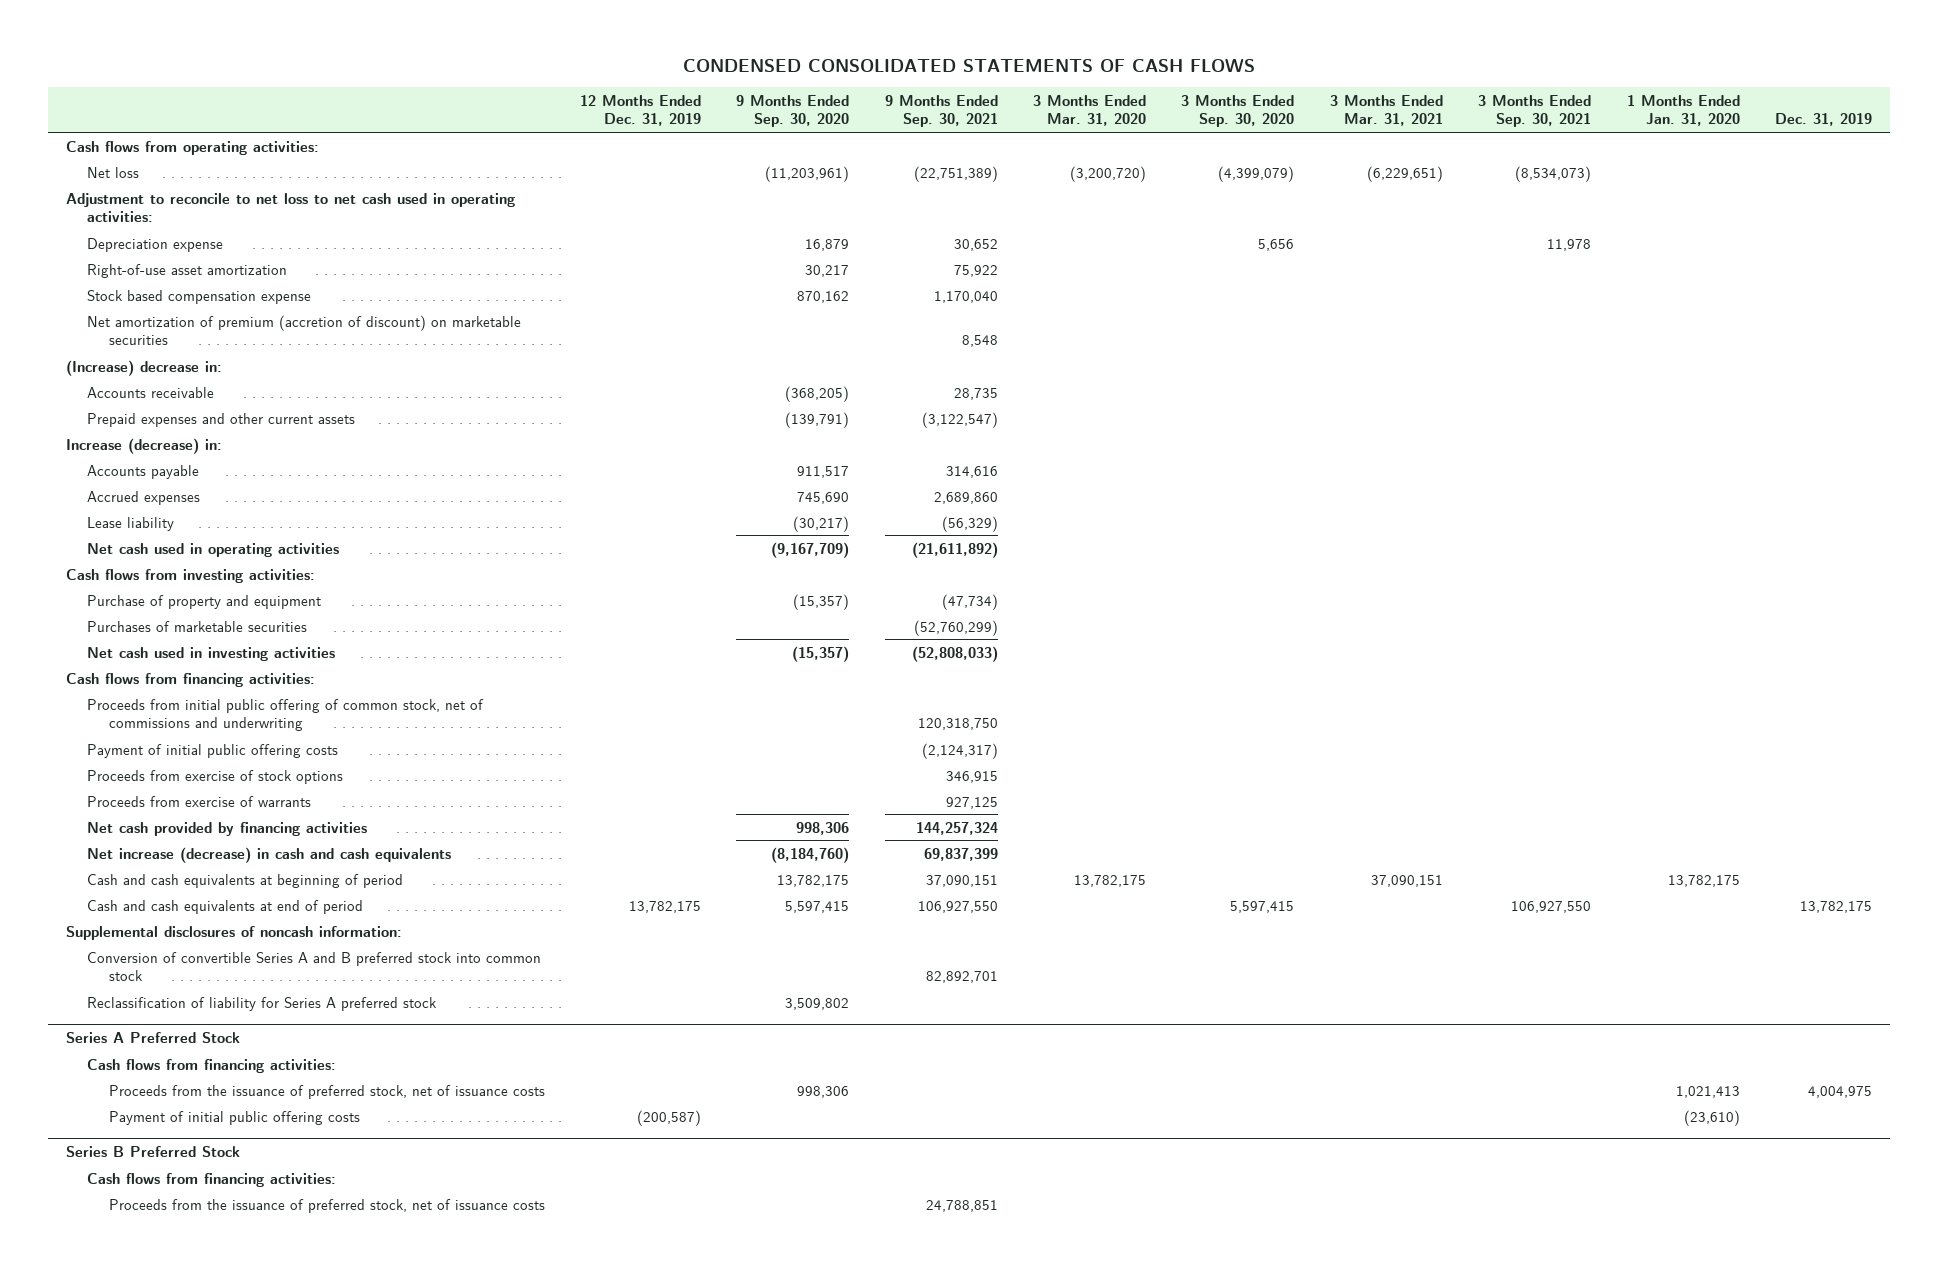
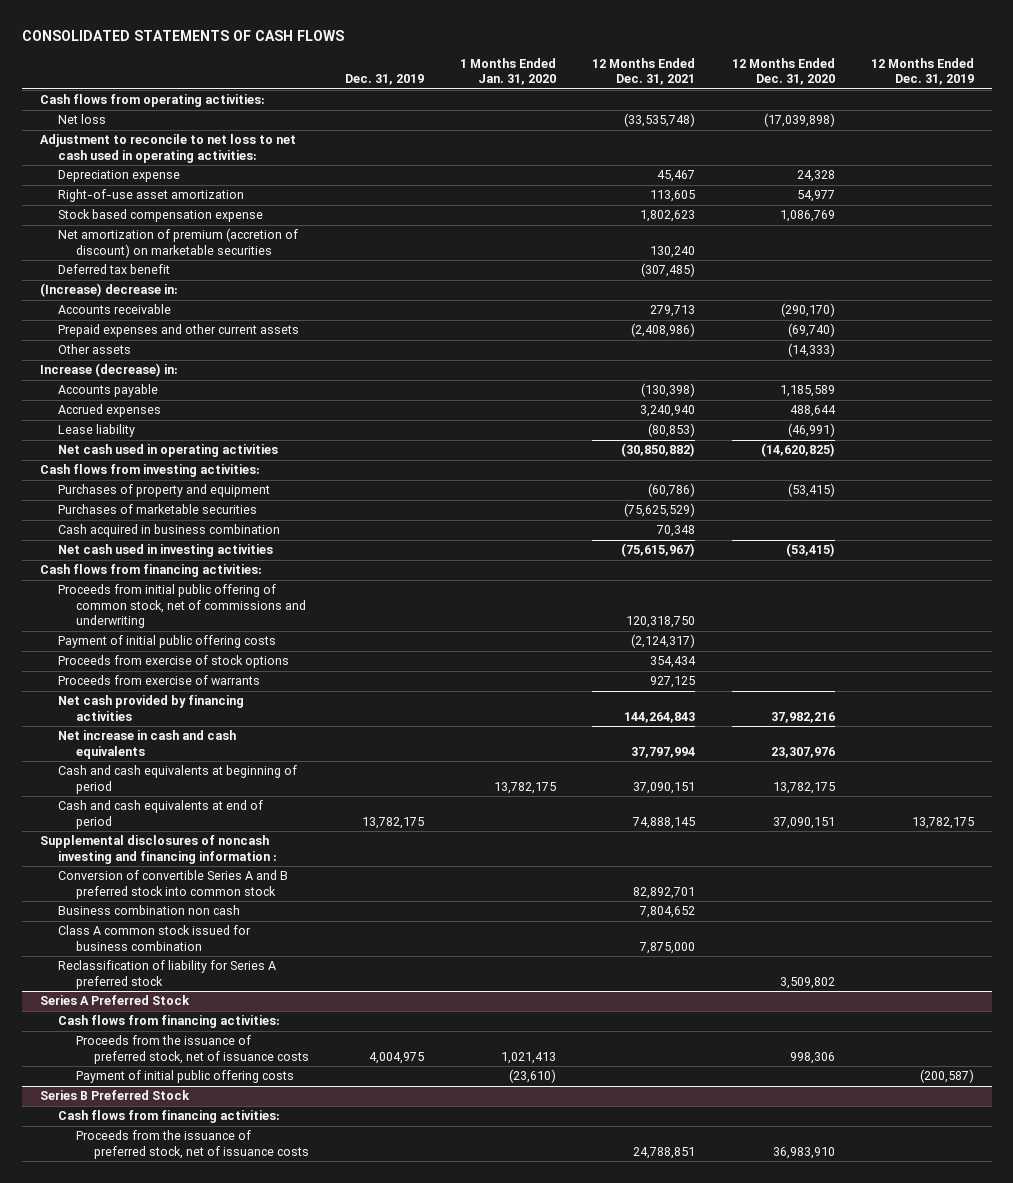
- CONDENSED CONSOLIDATED STATEMENTS OF CASH FLOWS
+ CONSOLIDATED STATEMENTS OF CASH FLOWS
- | 12 Months Ended Dec. 31, 2019 | 9 Months Ended Sep. 30, 2020 | 9 Months Ended Sep. 30, 2021 | 3 Months Ended Mar. 31, 2020 | 3 Months Ended Sep. 30, 2020 | 3 Months Ended Mar. 31, 2021 | 3 Months Ended Sep. 30, 2021 | 1 Months Ended Jan. 31, 2020 | Dec. 31, 2019
+ | Dec. 31, 2019 | 1 Months Ended Jan. 31, 2020 | 12 Months Ended Dec. 31, 2021 | 12 Months Ended Dec. 31, 2020 | 12 Months Ended Dec. 31, 2019
+ Deferred tax benefit | | | (307,485) | |
+ Other assets | | | | (14,333) |
- Purchase of property and equipment | | (15,357) | (47,734) | | | | | |
+ Purchases of property and equipment | | | (60,786) | (53,415) |
+ Cash acquired in business combination | | | 70,348 | |
- Net increase (decrease) in cash and cash equivalents | | (8,184,760) | 69,837,399 | | | | | |
+ Net increase in cash and cash equivalents | | | 37,797,994 | 23,307,976 |
- Supplemental disclosures of noncash information:
+ Supplemental disclosures of noncash investing and financing information :
+ Business combination non cash | | | 7,804,652 | |
+ Class A common stock issued for business combination | | | 7,875,000 | |

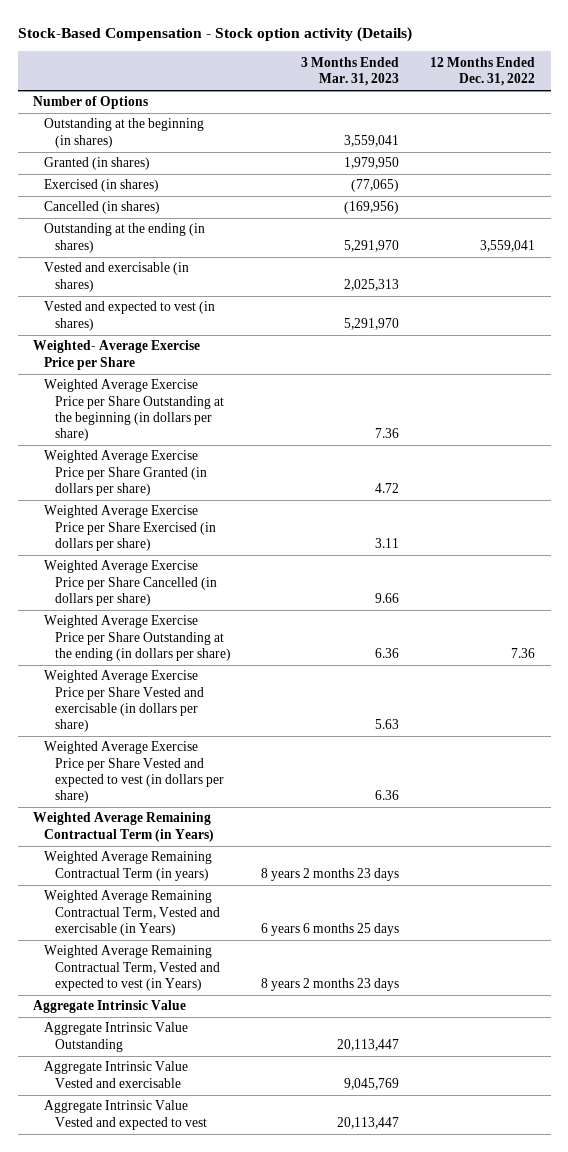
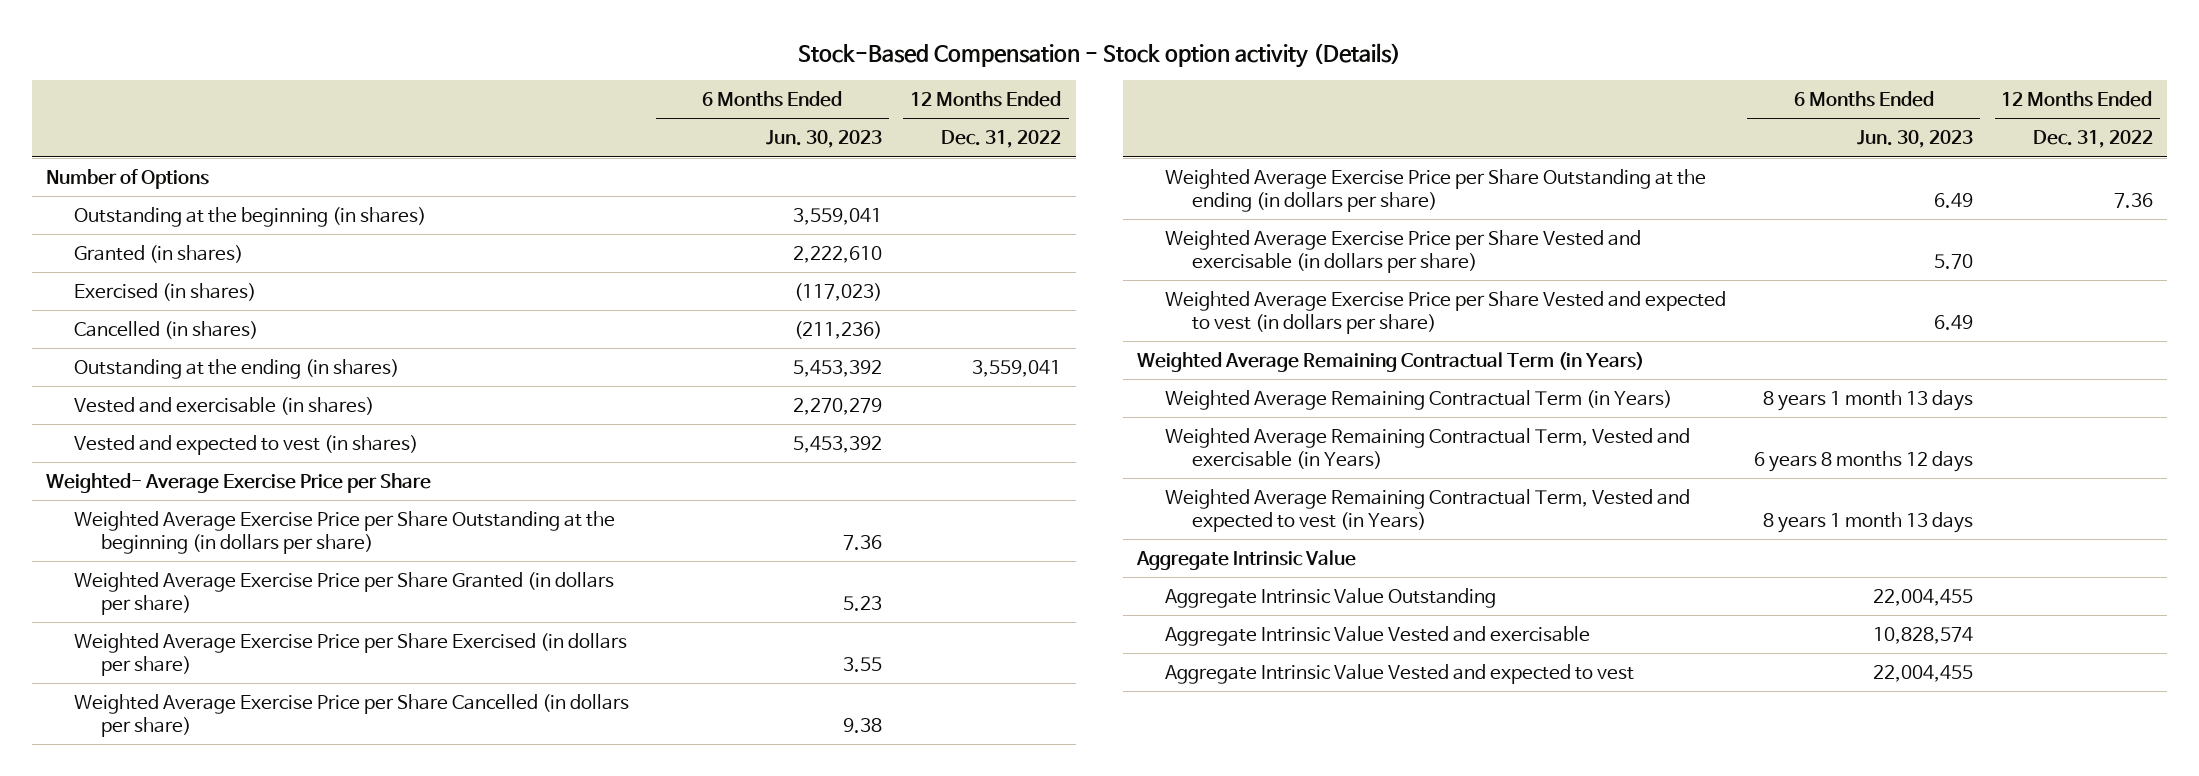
- | 3 Months Ended Mar. 31, 2023 | 12 Months Ended Dec. 31, 2022
+ | 6 Months Ended Jun. 30, 2023 | 12 Months Ended Dec. 31, 2022
- Weighted Average Remaining Contractual Term (in years) | 8 years 2 months 23 days |
+ Weighted Average Remaining Contractual Term (in Years) | 8 years 1 month 13 days |

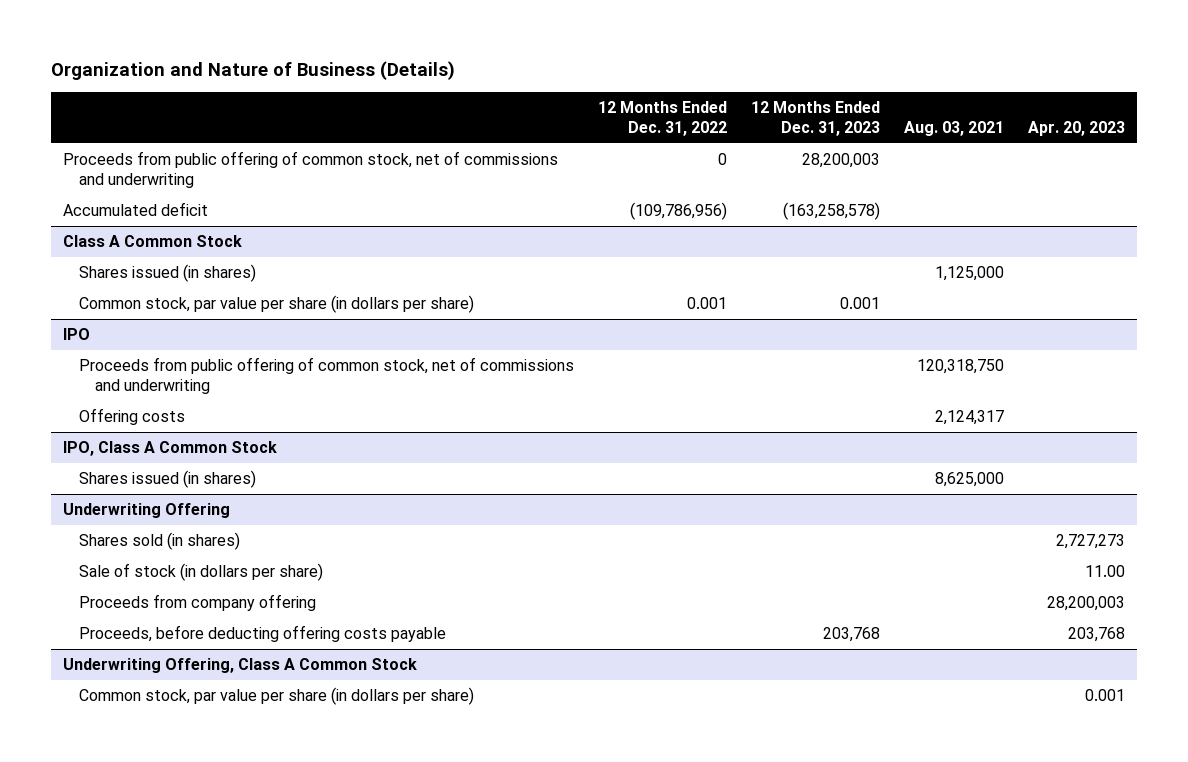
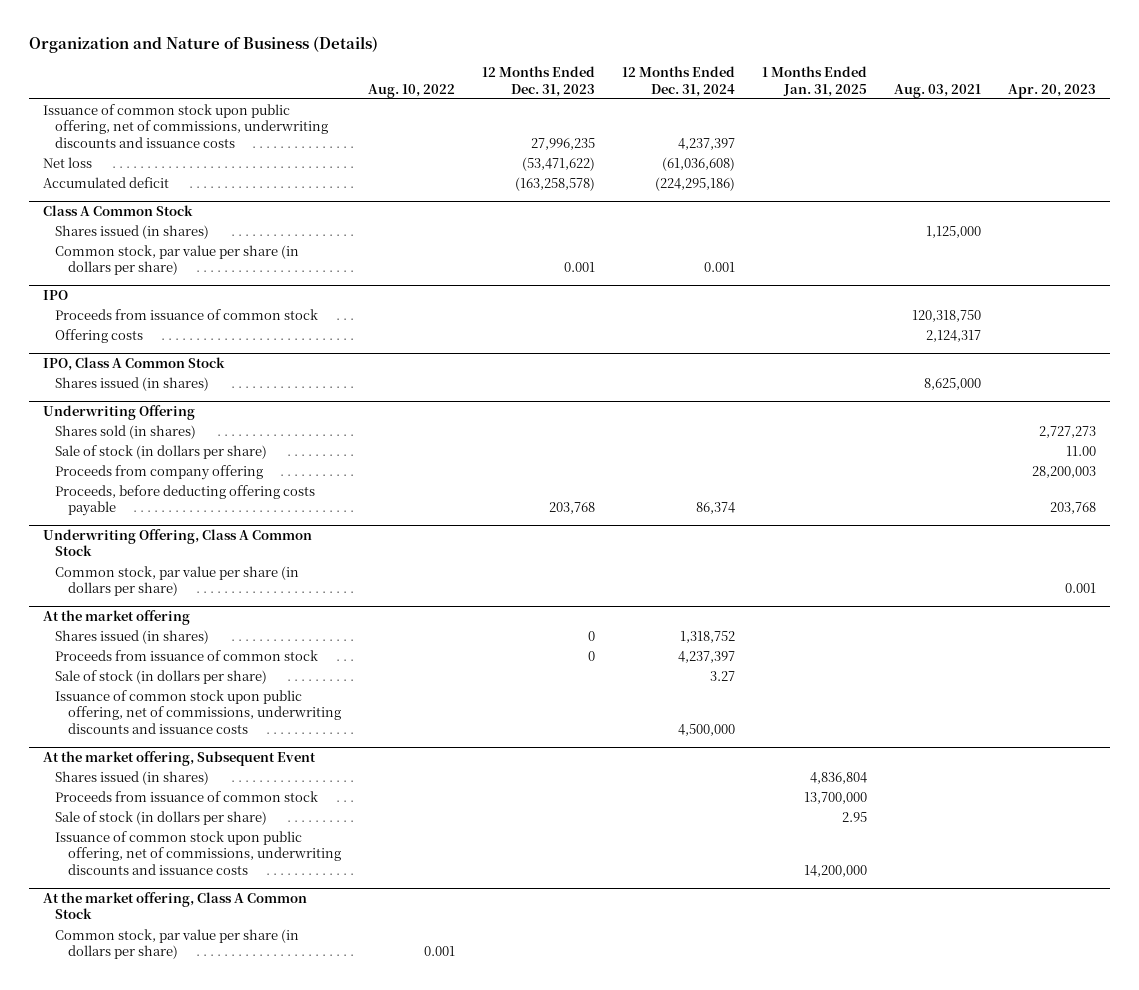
- | 12 Months Ended Dec. 31, 2022 | 12 Months Ended Dec. 31, 2023 | Aug. 03, 2021 | Apr. 20, 2023
+ | Aug. 10, 2022 | 12 Months Ended Dec. 31, 2023 | 12 Months Ended Dec. 31, 2024 | 1 Months Ended Jan. 31, 2025 | Aug. 03, 2021 | Apr. 20, 2023
- Proceeds from public offering of common stock, net of commissions and underwriting | 0 | 28,200,003 | |
+ Issuance of common stock upon public offering, net of commissions, underwriting discounts and issuance costs | | 27,996,235 | 4,237,397 | | |
+ Net loss | | (53,471,622) | (61,036,608) | | |
@ IPO
- Proceeds from public offering of common stock, net of commissions and underwriting | | | 120,318,750 |
+ Proceeds from issuance of common stock | | | | | 120,318,750 |
+ At the market offering
+ Shares issued (in shares) | | 0 | 1,318,752 | | |
+ Proceeds from issuance of common stock | | 0 | 4,237,397 | | |
+ Sale of stock (in dollars per share) | | | 3.27 | | |
+ Issuance of common stock upon public offering, net of commissions, underwriting discounts and issuance costs | | | 4,500,000 | | |
+ At the market offering, Subsequent Event
+ Shares issued (in shares) | | | | 4,836,804 | |
+ Proceeds from issuance of common stock | | | | 13,700,000 | |
+ Sale of stock (in dollars per share) | | | | 2.95 | |
+ Issuance of common stock upon public offering, net of commissions, underwriting discounts and issuance costs | | | | 14,200,000 | |
+ At the market offering, Class A Common Stock
+ Common stock, par value per share (in dollars per share) | 0.001 | | | | |

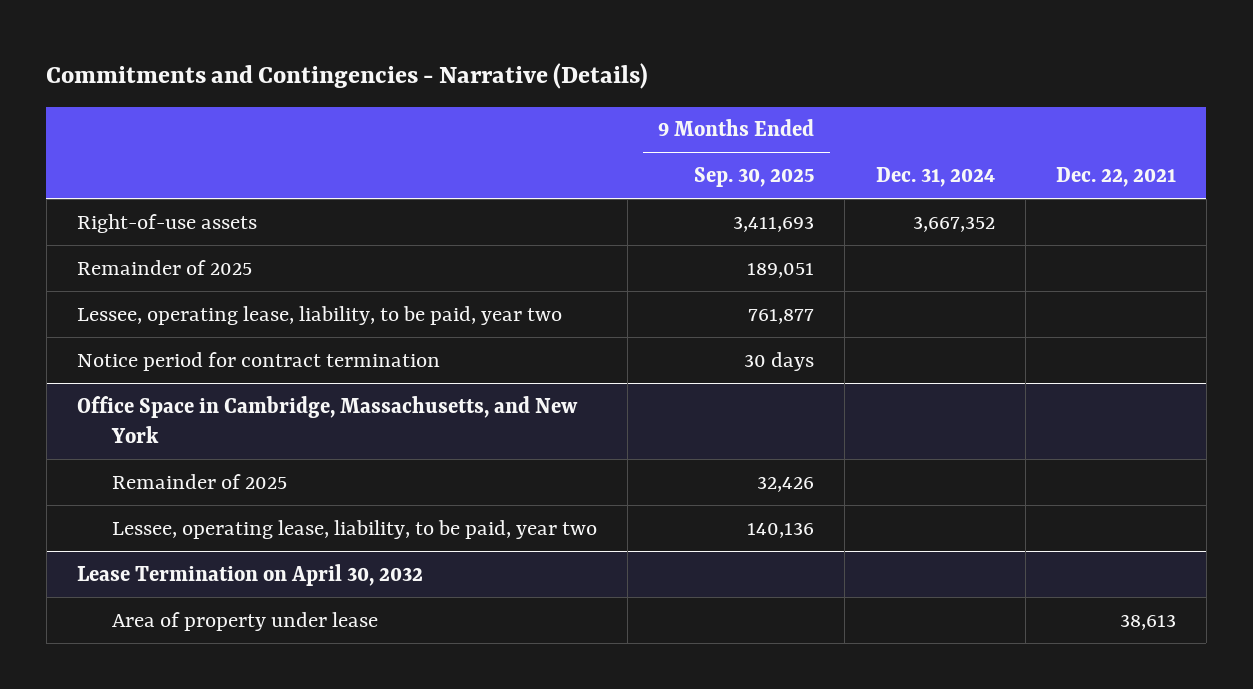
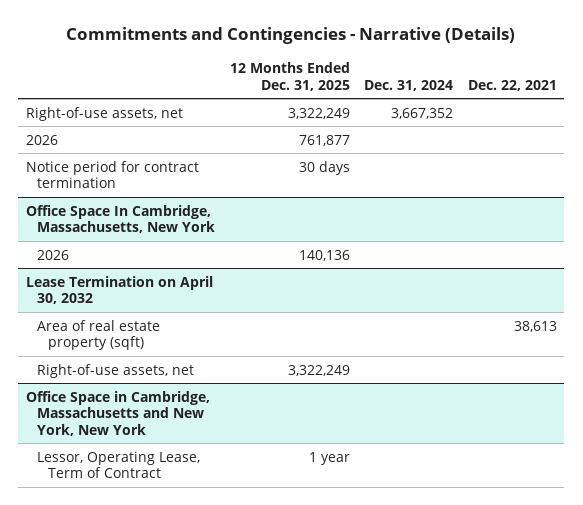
- | 9 Months Ended Sep. 30, 2025 | Dec. 31, 2024 | Dec. 22, 2021
+ | 12 Months Ended Dec. 31, 2025 | Dec. 31, 2024 | Dec. 22, 2021
- Right-of-use assets | 3,411,693 | 3,667,352 |
- Remainder of 2025 | 189,051 | |
- Lessee, operating lease, liability, to be paid, year two | 761,877 | |
+ Right-of-use assets, net | 3,322,249 | 3,667,352 |
+ 2026 | 761,877 | |
- Office Space in Cambridge, Massachusetts, and New York
- Remainder of 2025 | 32,426 | |
- Lessee, operating lease, liability, to be paid, year two | 140,136 | |
+ Office Space In Cambridge, Massachusetts, New York
+ 2026 | 140,136 | |
@ Lease Termination on April 30, 2032
- Area of property under lease | | | 38,613
+ Area of real estate property (sqft) | | | 38,613
+ Right-of-use assets, net | 3,322,249 | |
+ Office Space in Cambridge, Massachusetts and New York, New York
+ Lessor, Operating Lease, Term of Contract | 1 year | |

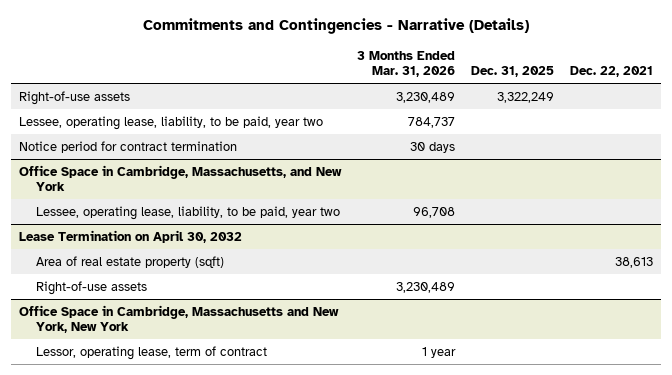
- | 12 Months Ended Dec. 31, 2025 | Dec. 31, 2024 | Dec. 22, 2021
+ | 3 Months Ended Mar. 31, 2026 | Dec. 31, 2025 | Dec. 22, 2021
- Right-of-use assets, net | 3,322,249 | 3,667,352 |
- 2026 | 761,877 | |
+ Right-of-use assets | 3,230,489 | 3,322,249 |
+ Lessee, operating lease, liability, to be paid, year two | 784,737 | |
- Office Space In Cambridge, Massachusetts, New York
- 2026 | 140,136 | |
+ Office Space in Cambridge, Massachusetts, and New York
+ Lessee, operating lease, liability, to be paid, year two | 96,708 | |
@ Lease Termination on April 30, 2032
- Right-of-use assets, net | 3,322,249 | |
+ Right-of-use assets | 3,230,489 | |
@ Office Space in Cambridge, Massachusetts and New York, New York
- Lessor, Operating Lease, Term of Contract | 1 year | |
+ Lessor, operating lease, term of contract | 1 year | |

